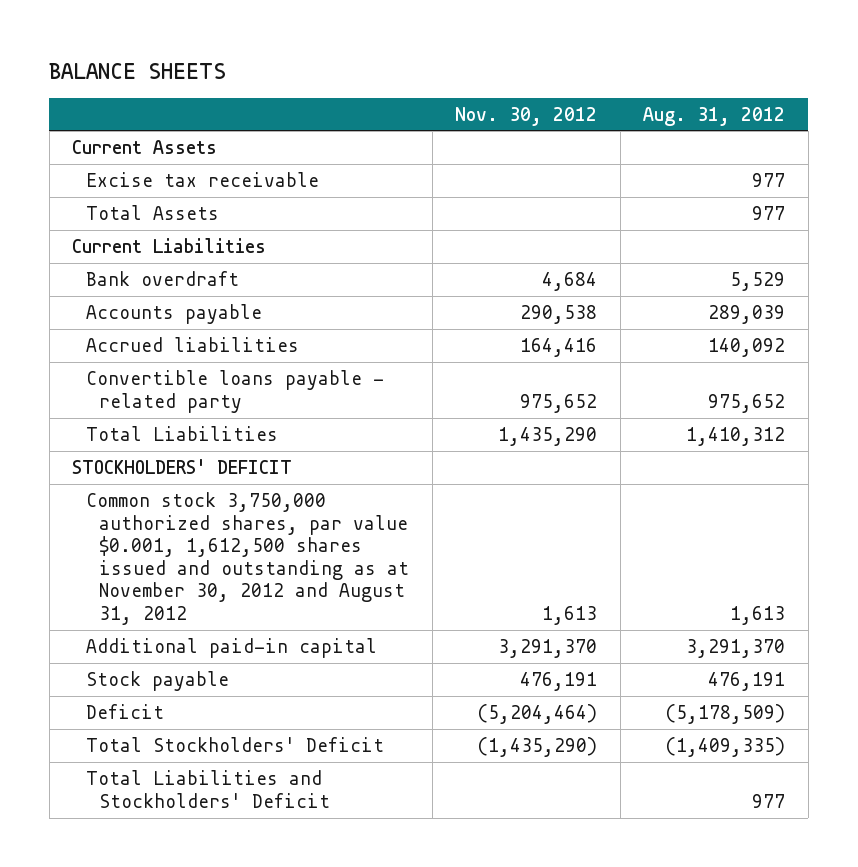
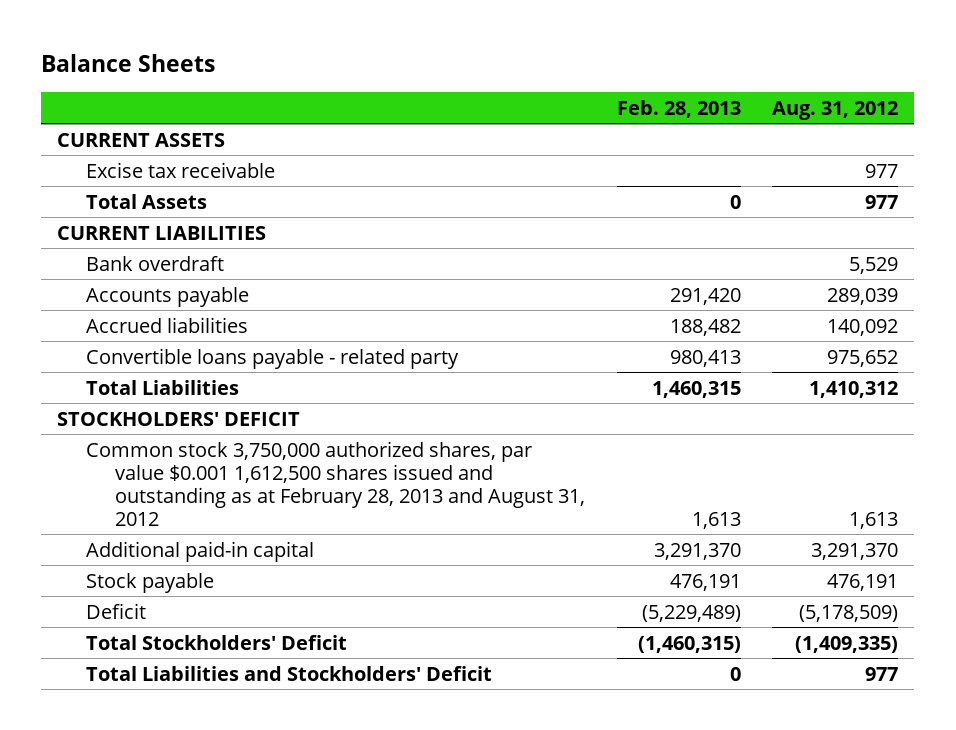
- BALANCE SHEETS
+ Balance Sheets
- | Nov. 30, 2012 | Aug. 31, 2012
+ | Feb. 28, 2013 | Aug. 31, 2012
- Current Assets
+ CURRENT ASSETS
- Current Liabilities
+ CURRENT LIABILITIES
- Common stock 3,750,000 authorized shares, par value $0.001, 1,612,500 shares issued and outstanding as at November 30, 2012 and August 31, 2012 | 1,613 | 1,613
+ Common stock 3,750,000 authorized shares, par value $0.001 1,612,500 shares issued and outstanding as at February 28, 2013 and August 31, 2012 | 1,613 | 1,613

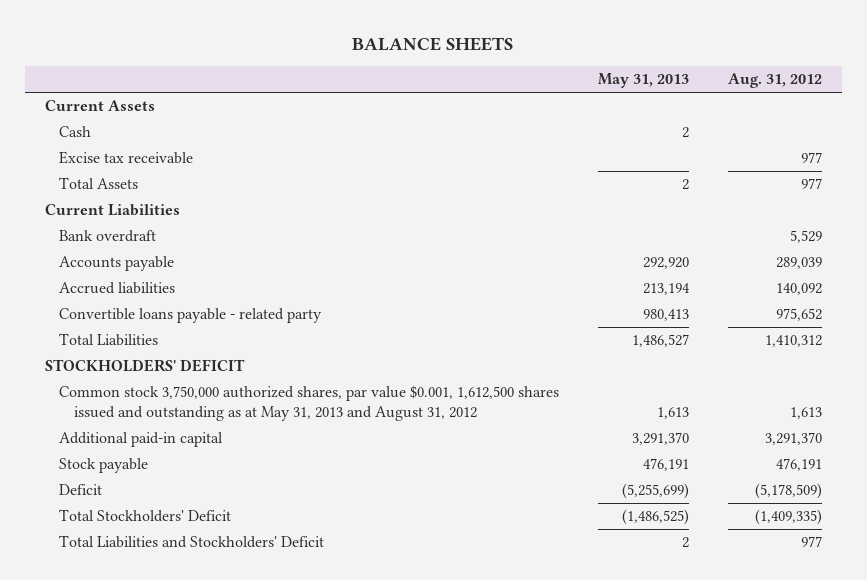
- Balance Sheets
+ BALANCE SHEETS
- | Feb. 28, 2013 | Aug. 31, 2012
+ | May 31, 2013 | Aug. 31, 2012
- CURRENT ASSETS
+ Current Assets
+ Cash | 2 |
- CURRENT LIABILITIES
+ Current Liabilities
- Common stock 3,750,000 authorized shares, par value $0.001 1,612,500 shares issued and outstanding as at February 28, 2013 and August 31, 2012 | 1,613 | 1,613
+ Common stock 3,750,000 authorized shares, par value $0.001, 1,612,500 shares issued and outstanding as at May 31, 2013 and August 31, 2012 | 1,613 | 1,613

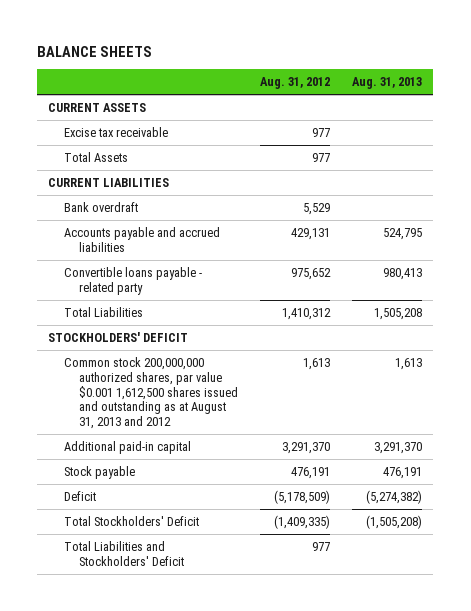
- | May 31, 2013 | Aug. 31, 2012
+ | Aug. 31, 2012 | Aug. 31, 2013
- Current Assets
- Cash | 2 |
+ CURRENT ASSETS
- Current Liabilities
+ CURRENT LIABILITIES
- Accounts payable | 292,920 | 289,039
- Accrued liabilities | 213,194 | 140,092
+ Accounts payable and accrued liabilities | 429,131 | 524,795
- Common stock 3,750,000 authorized shares, par value $0.001, 1,612,500 shares issued and outstanding as at May 31, 2013 and August 31, 2012 | 1,613 | 1,613
+ Common stock 200,000,000 authorized shares, par value $0.001 1,612,500 shares issued and outstanding as at August 31, 2013 and 2012 | 1,613 | 1,613

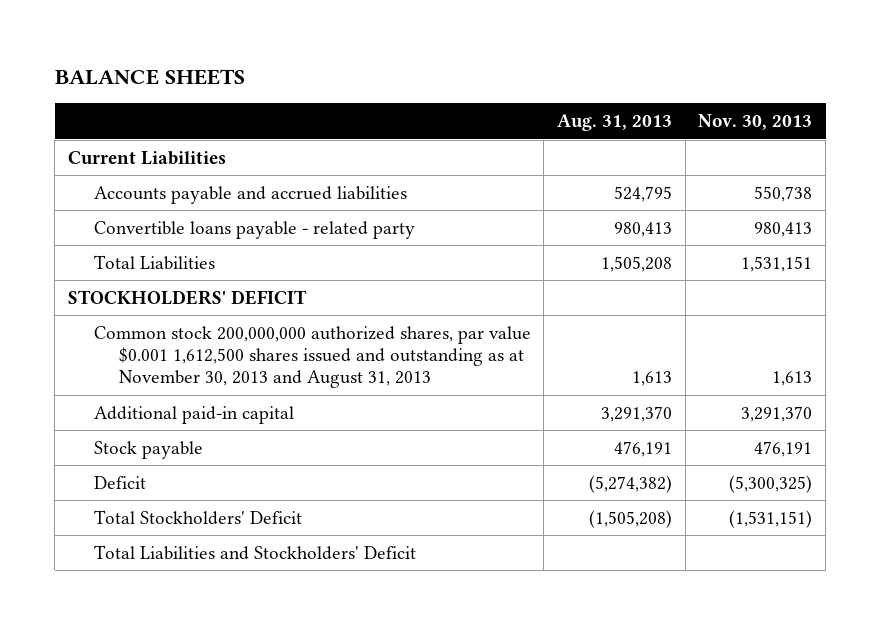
- | Aug. 31, 2012 | Aug. 31, 2013
+ | Aug. 31, 2013 | Nov. 30, 2013
- CURRENT ASSETS
- Excise tax receivable | 977 |
- Total Assets | 977 |
- CURRENT LIABILITIES
- Bank overdraft | 5,529 |
+ Current Liabilities
- Common stock 200,000,000 authorized shares, par value $0.001 1,612,500 shares issued and outstanding as at August 31, 2013 and 2012 | 1,613 | 1,613
+ Common stock 200,000,000 authorized shares, par value $0.001 1,612,500 shares issued and outstanding as at November 30, 2013 and August 31, 2013 | 1,613 | 1,613

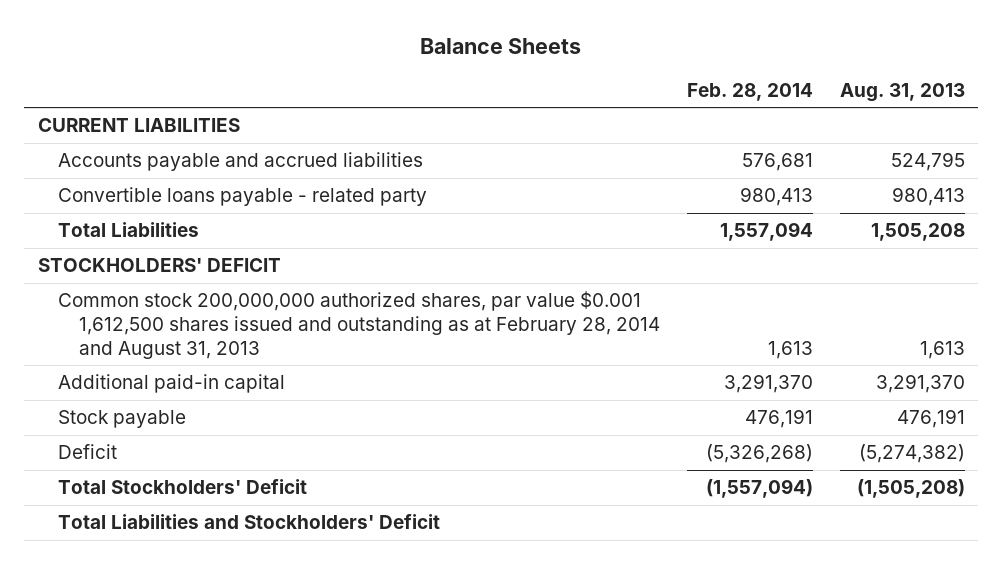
- BALANCE SHEETS
+ Balance Sheets
- | Aug. 31, 2013 | Nov. 30, 2013
+ | Feb. 28, 2014 | Aug. 31, 2013
- Current Liabilities
+ CURRENT LIABILITIES
- Common stock 200,000,000 authorized shares, par value $0.001 1,612,500 shares issued and outstanding as at November 30, 2013 and August 31, 2013 | 1,613 | 1,613
+ Common stock 200,000,000 authorized shares, par value $0.001 1,612,500 shares issued and outstanding as at February 28, 2014 and August 31, 2013 | 1,613 | 1,613

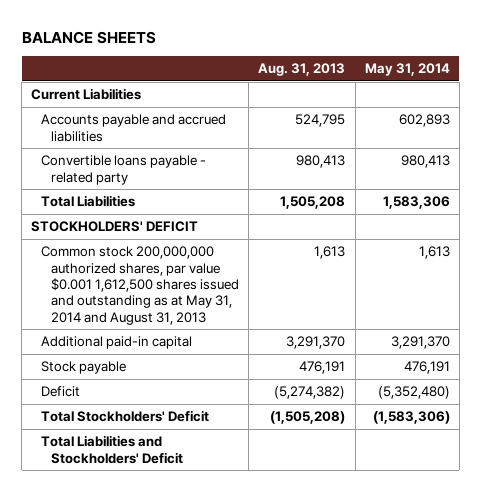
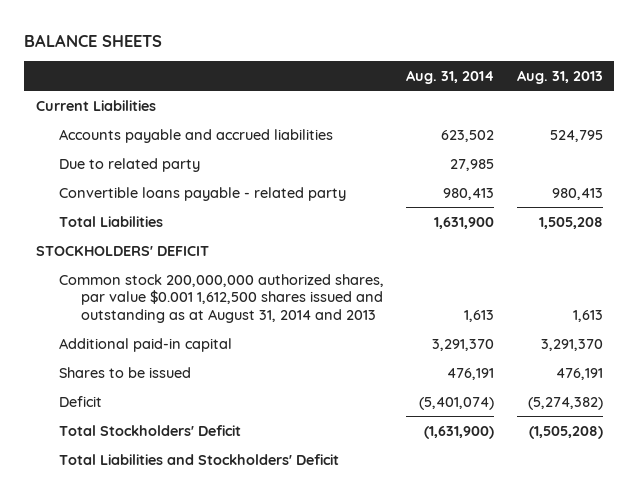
- | Aug. 31, 2013 | May 31, 2014
+ | Aug. 31, 2014 | Aug. 31, 2013
+ Due to related party | 27,985 |
- Common stock 200,000,000 authorized shares, par value $0.001 1,612,500 shares issued and outstanding as at May 31, 2014 and August 31, 2013 | 1,613 | 1,613
+ Common stock 200,000,000 authorized shares, par value $0.001 1,612,500 shares issued and outstanding as at August 31, 2014 and 2013 | 1,613 | 1,613
- Stock payable | 476,191 | 476,191
+ Shares to be issued | 476,191 | 476,191

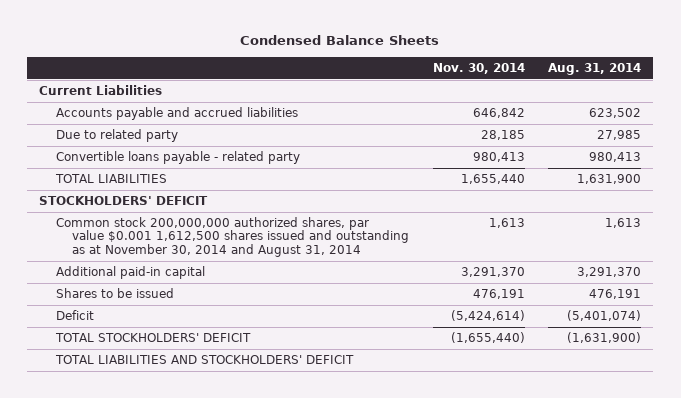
- BALANCE SHEETS
+ Condensed Balance Sheets
- | Aug. 31, 2014 | Aug. 31, 2013
+ | Nov. 30, 2014 | Aug. 31, 2014
- Total Liabilities | 1,631,900 | 1,505,208
+ TOTAL LIABILITIES | 1,655,440 | 1,631,900
- Common stock 200,000,000 authorized shares, par value $0.001 1,612,500 shares issued and outstanding as at August 31, 2014 and 2013 | 1,613 | 1,613
+ Common stock 200,000,000 authorized shares, par value $0.001 1,612,500 shares issued and outstanding as at November 30, 2014 and August 31, 2014 | 1,613 | 1,613
- Total Stockholders' Deficit | (1,631,900) | (1,505,208)
- Total Liabilities and Stockholders' Deficit
+ TOTAL STOCKHOLDERS' DEFICIT | (1,655,440) | (1,631,900)
+ TOTAL LIABILITIES AND STOCKHOLDERS' DEFICIT

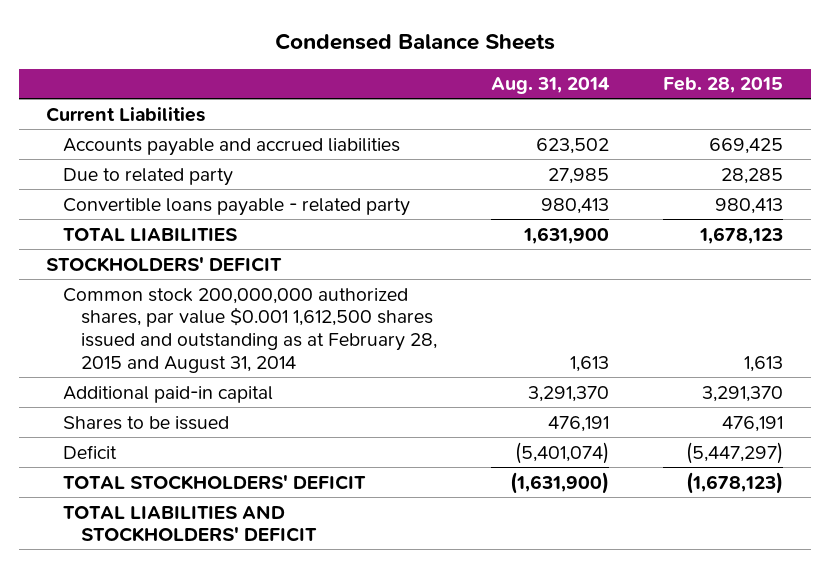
- | Nov. 30, 2014 | Aug. 31, 2014
+ | Aug. 31, 2014 | Feb. 28, 2015
- Common stock 200,000,000 authorized shares, par value $0.001 1,612,500 shares issued and outstanding as at November 30, 2014 and August 31, 2014 | 1,613 | 1,613
+ Common stock 200,000,000 authorized shares, par value $0.001 1,612,500 shares issued and outstanding as at February 28, 2015 and August 31, 2014 | 1,613 | 1,613

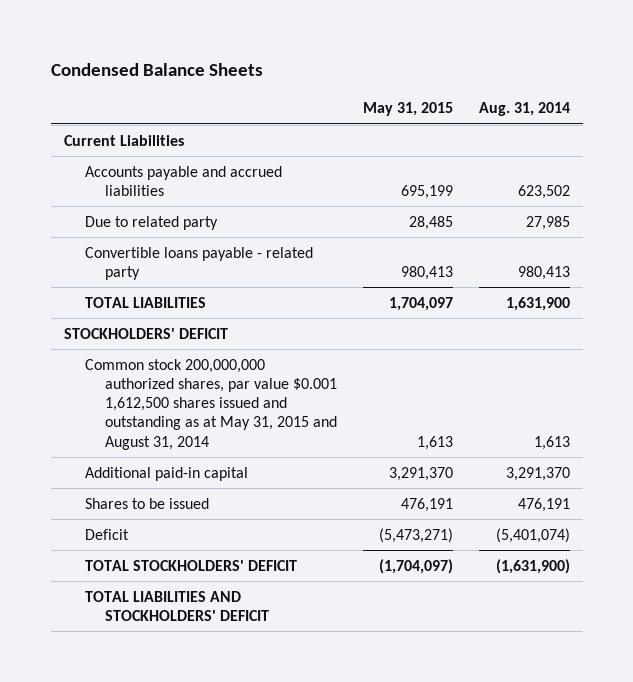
- | Aug. 31, 2014 | Feb. 28, 2015
+ | May 31, 2015 | Aug. 31, 2014
- Common stock 200,000,000 authorized shares, par value $0.001 1,612,500 shares issued and outstanding as at February 28, 2015 and August 31, 2014 | 1,613 | 1,613
+ Common stock 200,000,000 authorized shares, par value $0.001 1,612,500 shares issued and outstanding as at May 31, 2015 and August 31, 2014 | 1,613 | 1,613

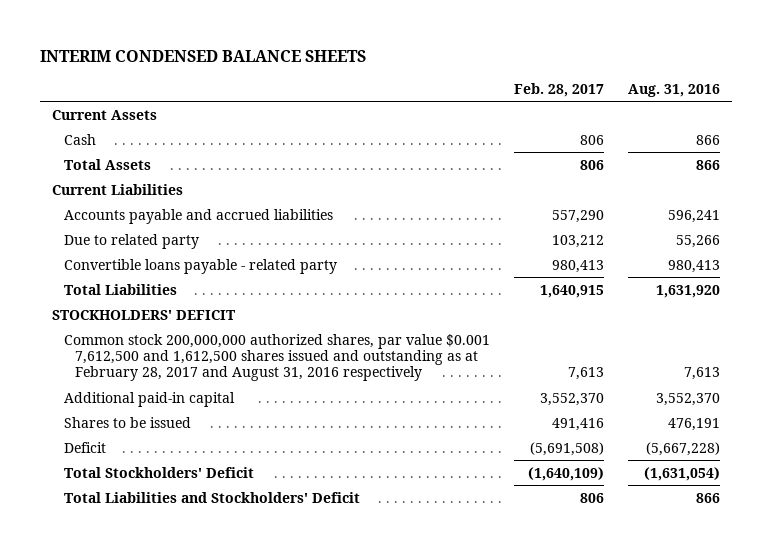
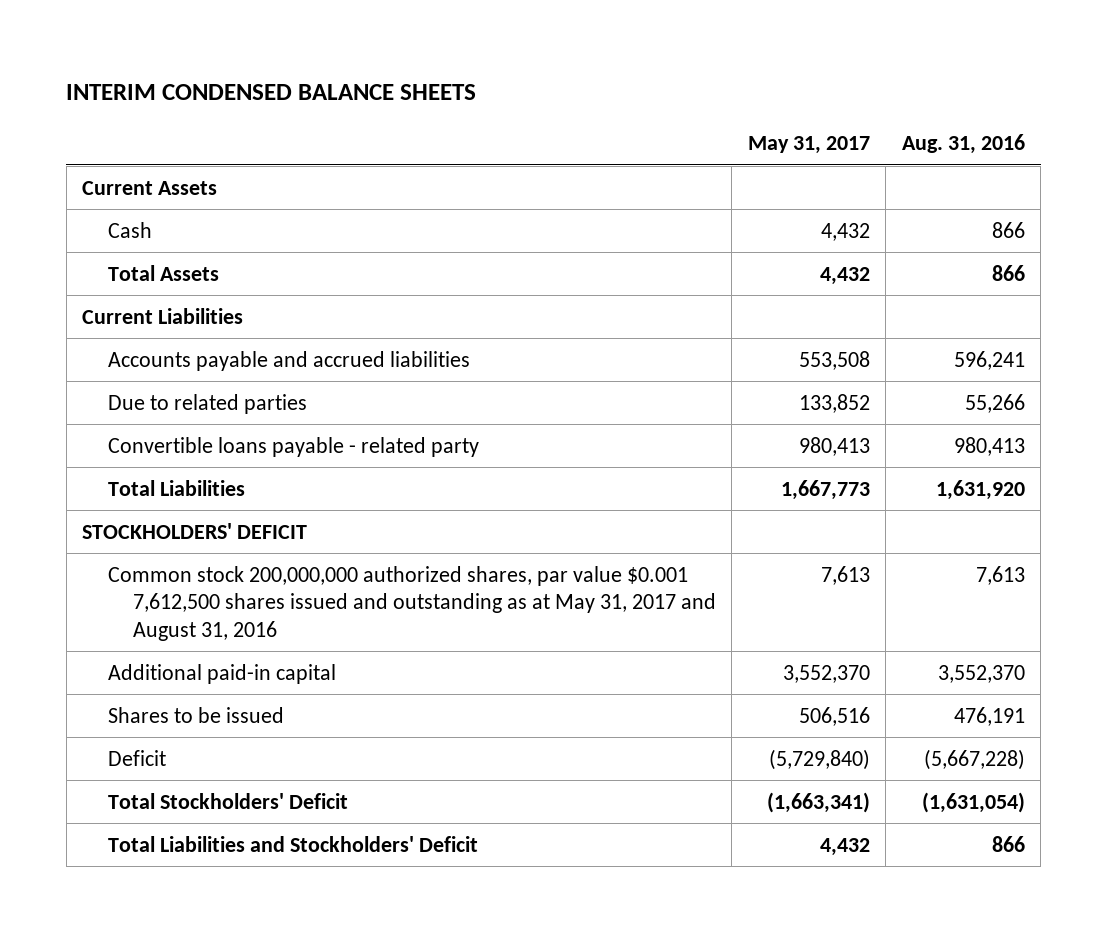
- | Feb. 28, 2017 | Aug. 31, 2016
+ | May 31, 2017 | Aug. 31, 2016
- Due to related party | 103,212 | 55,266
+ Due to related parties | 133,852 | 55,266
- Common stock 200,000,000 authorized shares, par value $0.001 7,612,500 and 1,612,500 shares issued and outstanding as at February 28, 2017 and August 31, 2016 respectively | 7,613 | 7,613
+ Common stock 200,000,000 authorized shares, par value $0.001 7,612,500 shares issued and outstanding as at May 31, 2017 and August 31, 2016 | 7,613 | 7,613

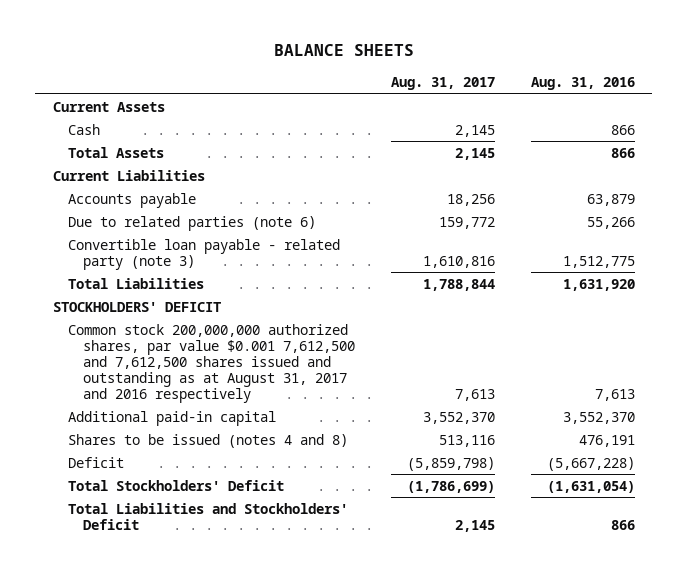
- INTERIM CONDENSED BALANCE SHEETS
+ BALANCE SHEETS
- | May 31, 2017 | Aug. 31, 2016
+ | Aug. 31, 2017 | Aug. 31, 2016
- Accounts payable and accrued liabilities | 553,508 | 596,241
- Due to related parties | 133,852 | 55,266
- Convertible loans payable - related party | 980,413 | 980,413
+ Accounts payable | 18,256 | 63,879
+ Due to related parties (note 6) | 159,772 | 55,266
+ Convertible loan payable - related party (note 3) | 1,610,816 | 1,512,775
- Common stock 200,000,000 authorized shares, par value $0.001 7,612,500 shares issued and outstanding as at May 31, 2017 and August 31, 2016 | 7,613 | 7,613
+ Common stock 200,000,000 authorized shares, par value $0.001 7,612,500 and 7,612,500 shares issued and outstanding as at August 31, 2017 and 2016 respectively | 7,613 | 7,613
- Shares to be issued | 506,516 | 476,191
+ Shares to be issued (notes 4 and 8) | 513,116 | 476,191

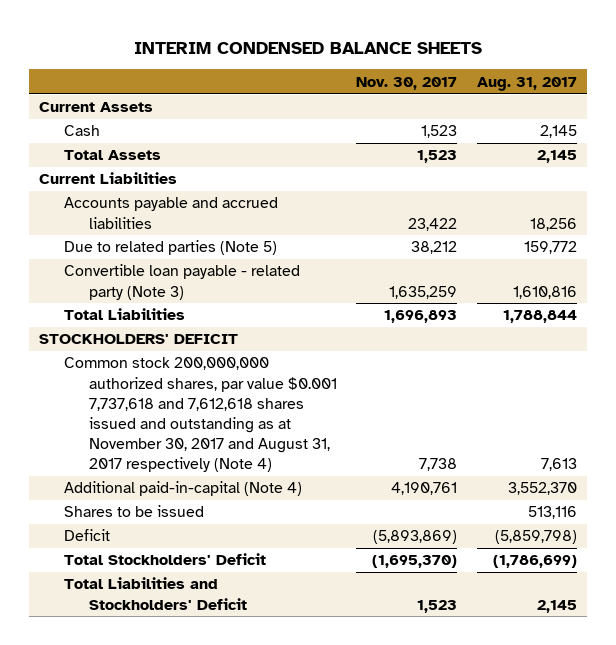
- BALANCE SHEETS
+ INTERIM CONDENSED BALANCE SHEETS
- | Aug. 31, 2017 | Aug. 31, 2016
+ | Nov. 30, 2017 | Aug. 31, 2017
- Accounts payable | 18,256 | 63,879
- Due to related parties (note 6) | 159,772 | 55,266
- Convertible loan payable - related party (note 3) | 1,610,816 | 1,512,775
+ Accounts payable and accrued liabilities | 23,422 | 18,256
+ Due to related parties (Note 5) | 38,212 | 159,772
+ Convertible loan payable - related party (Note 3) | 1,635,259 | 1,610,816
- Common stock 200,000,000 authorized shares, par value $0.001 7,612,500 and 7,612,500 shares issued and outstanding as at August 31, 2017 and 2016 respectively | 7,613 | 7,613
- Additional paid-in capital | 3,552,370 | 3,552,370
- Shares to be issued (notes 4 and 8) | 513,116 | 476,191
+ Common stock 200,000,000 authorized shares, par value $0.001 7,737,618 and 7,612,618 shares issued and outstanding as at November 30, 2017 and August 31, 2017 respectively (Note 4) | 7,738 | 7,613
+ Additional paid-in-capital (Note 4) | 4,190,761 | 3,552,370
+ Shares to be issued | | 513,116

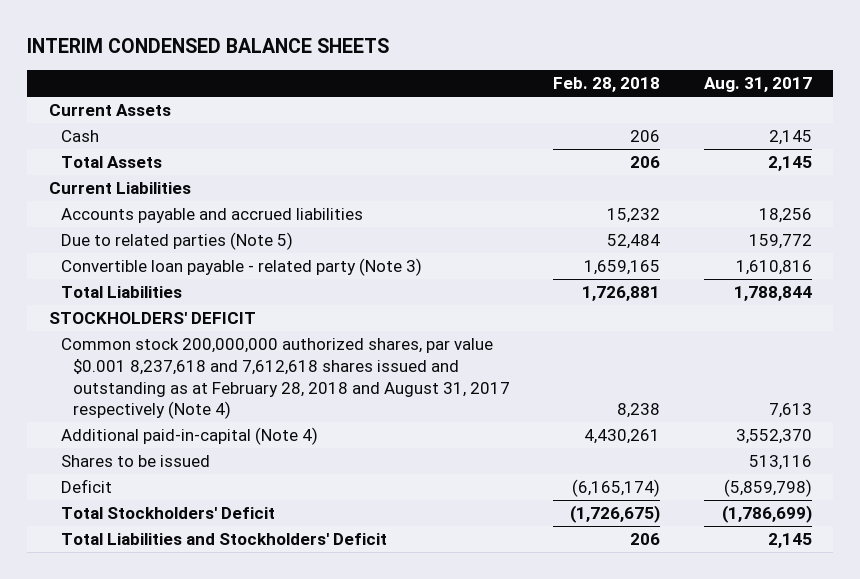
- | Nov. 30, 2017 | Aug. 31, 2017
+ | Feb. 28, 2018 | Aug. 31, 2017
- Common stock 200,000,000 authorized shares, par value $0.001 7,737,618 and 7,612,618 shares issued and outstanding as at November 30, 2017 and August 31, 2017 respectively (Note 4) | 7,738 | 7,613
+ Common stock 200,000,000 authorized shares, par value $0.001 8,237,618 and 7,612,618 shares issued and outstanding as at February 28, 2018 and August 31, 2017 respectively (Note 4) | 8,238 | 7,613

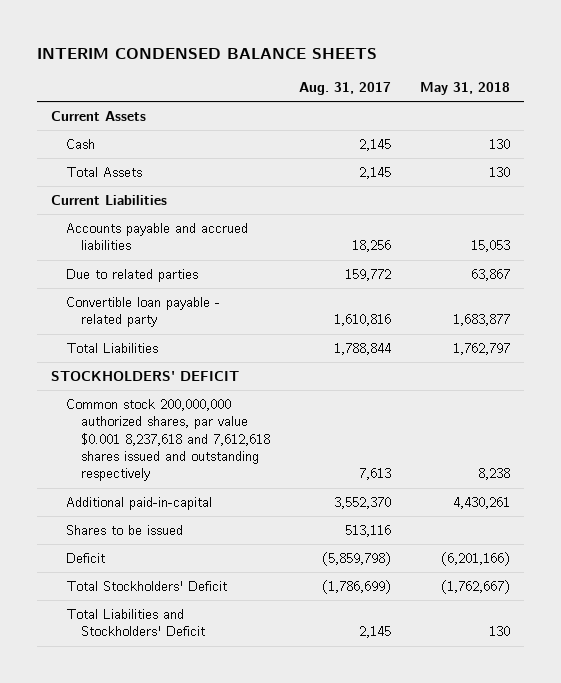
- | Feb. 28, 2018 | Aug. 31, 2017
+ | Aug. 31, 2017 | May 31, 2018
- Due to related parties (Note 5) | 52,484 | 159,772
- Convertible loan payable - related party (Note 3) | 1,659,165 | 1,610,816
+ Due to related parties | 159,772 | 63,867
+ Convertible loan payable - related party | 1,610,816 | 1,683,877
- Common stock 200,000,000 authorized shares, par value $0.001 8,237,618 and 7,612,618 shares issued and outstanding as at February 28, 2018 and August 31, 2017 respectively (Note 4) | 8,238 | 7,613
- Additional paid-in-capital (Note 4) | 4,430,261 | 3,552,370
+ Common stock 200,000,000 authorized shares, par value $0.001 8,237,618 and 7,612,618 shares issued and outstanding respectively | 7,613 | 8,238
+ Additional paid-in-capital | 3,552,370 | 4,430,261

